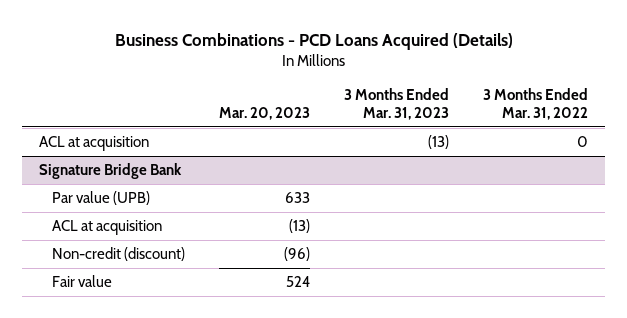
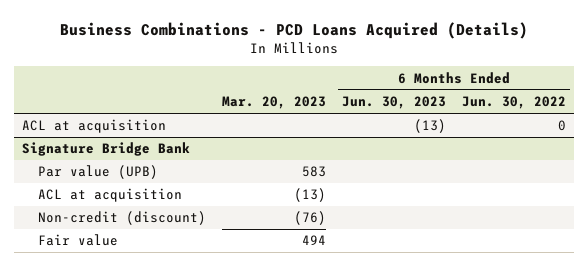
- | Mar. 20, 2023 | 3 Months Ended Mar. 31, 2023 | 3 Months Ended Mar. 31, 2022
+ | Mar. 20, 2023 | 6 Months Ended Jun. 30, 2023 | 6 Months Ended Jun. 30, 2022
@ Signature Bridge Bank
- Par value (UPB) | 633 | |
+ Par value (UPB) | 583 | |
- Non-credit (discount) | (96) | |
- Fair value | 524 | |
+ Non-credit (discount) | (76) | |
+ Fair value | 494 | |

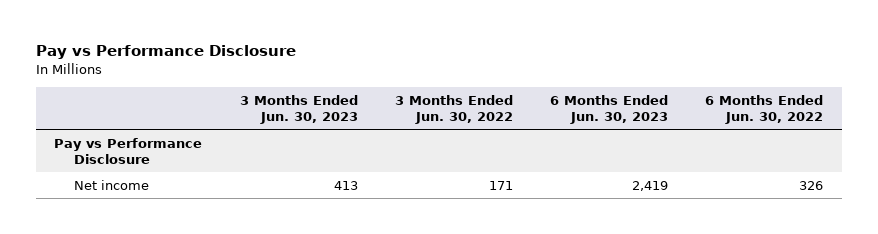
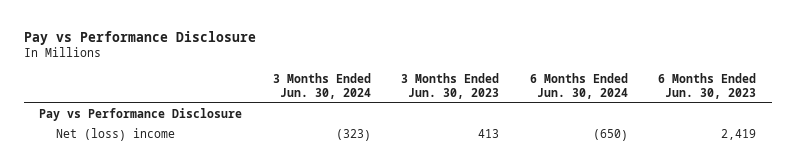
- | 3 Months Ended Jun. 30, 2023 | 3 Months Ended Jun. 30, 2022 | 6 Months Ended Jun. 30, 2023 | 6 Months Ended Jun. 30, 2022
+ | 3 Months Ended Jun. 30, 2024 | 3 Months Ended Jun. 30, 2023 | 6 Months Ended Jun. 30, 2024 | 6 Months Ended Jun. 30, 2023
- Net income | 413 | 171 | 2,419 | 326
+ Net (loss) income | (323) | 413 | (650) | 2,419

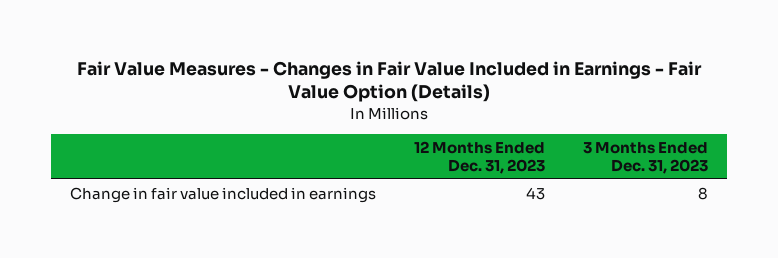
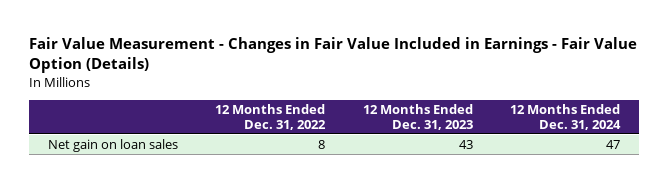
- Fair Value Measures - Changes in Fair Value Included in Earnings - Fair Value Option (Details)
+ Fair Value Measurement - Changes in Fair Value Included in Earnings - Fair Value Option (Details)
- | 12 Months Ended Dec. 31, 2023 | 3 Months Ended Dec. 31, 2023
+ | 12 Months Ended Dec. 31, 2022 | 12 Months Ended Dec. 31, 2023 | 12 Months Ended Dec. 31, 2024
- Change in fair value included in earnings | 43 | 8
+ Net gain on loan sales | 8 | 43 | 47

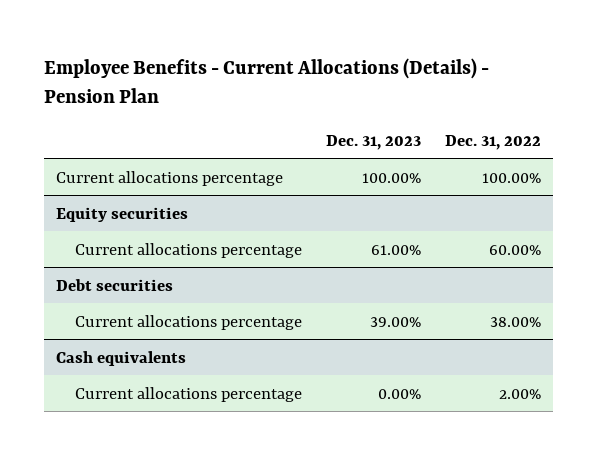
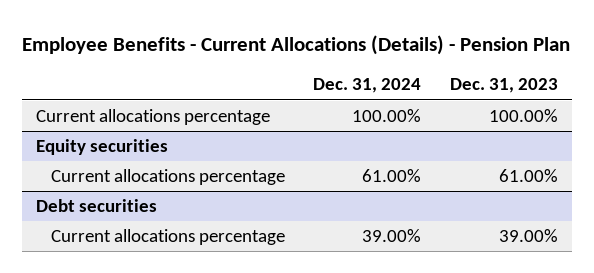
- | Dec. 31, 2023 | Dec. 31, 2022
+ | Dec. 31, 2024 | Dec. 31, 2023
- Cash equivalents
- Current allocations percentage | 0.00% | 2.00%

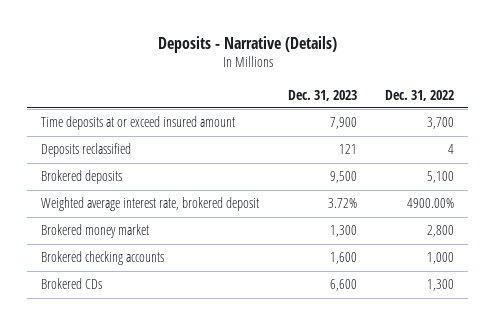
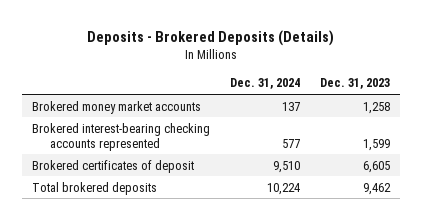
- Deposits - Narrative (Details)
+ Deposits - Brokered Deposits (Details)
- | Dec. 31, 2023 | Dec. 31, 2022
+ | Dec. 31, 2024 | Dec. 31, 2023
- Time deposits at or exceed insured amount | 7,900 | 3,700
- Deposits reclassified | 121 | 4
- Brokered deposits | 9,500 | 5,100
- Weighted average interest rate, brokered deposit | 3.72% | 4900.00%
- Brokered money market | 1,300 | 2,800
- Brokered checking accounts | 1,600 | 1,000
- Brokered CDs | 6,600 | 1,300
+ Brokered money market accounts | 137 | 1,258
+ Brokered interest-bearing checking accounts represented | 577 | 1,599
+ Brokered certificates of deposit | 9,510 | 6,605
+ Total brokered deposits | 10,224 | 9,462

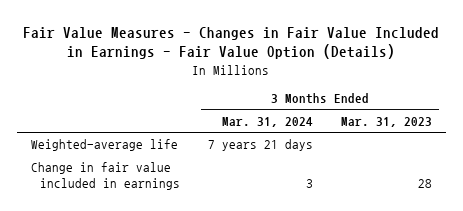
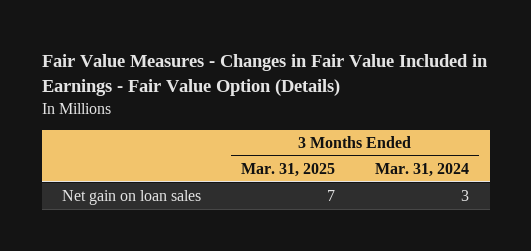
- | 3 Months Ended Mar. 31, 2024 | 3 Months Ended Mar. 31, 2023
+ | 3 Months Ended Mar. 31, 2025 | 3 Months Ended Mar. 31, 2024
- Weighted-average life | 7 years 21 days |
- Change in fair value included in earnings | 3 | 28
+ Net gain on loan sales | 7 | 3

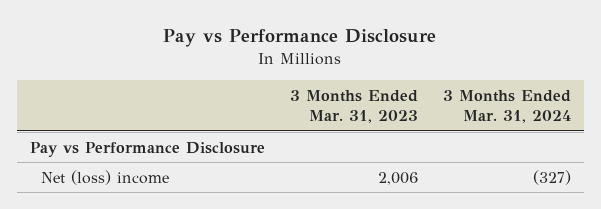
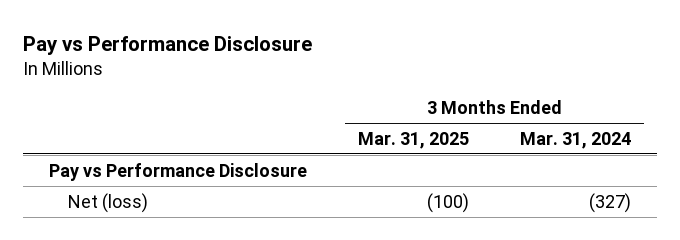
- | 3 Months Ended Mar. 31, 2023 | 3 Months Ended Mar. 31, 2024
+ | 3 Months Ended Mar. 31, 2025 | 3 Months Ended Mar. 31, 2024
- Net (loss) income | 2,006 | (327)
+ Net (loss) | (100) | (327)

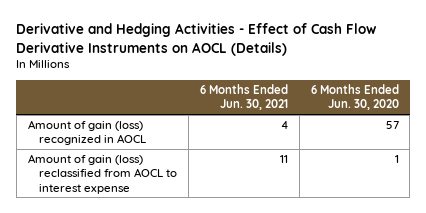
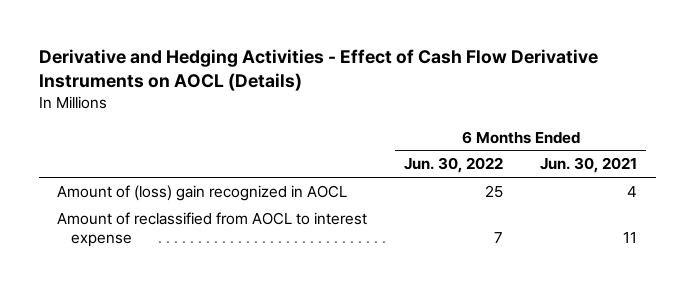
- | 6 Months Ended Jun. 30, 2021 | 6 Months Ended Jun. 30, 2020
+ | 6 Months Ended Jun. 30, 2022 | 6 Months Ended Jun. 30, 2021
- Amount of gain (loss) recognized in AOCL | 4 | 57
- Amount of gain (loss) reclassified from AOCL to interest expense | 11 | 1
+ Amount of (loss) gain recognized in AOCL | 25 | 4
+ Amount of reclassified from AOCL to interest expense | 7 | 11

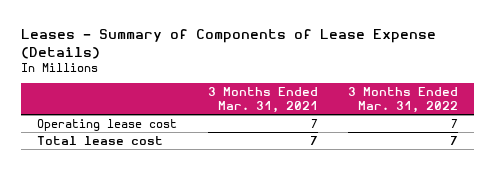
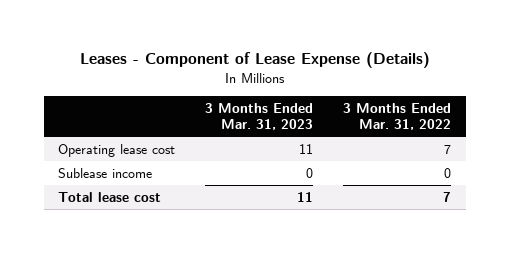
- Leases - Summary of Components of Lease Expense (Details)
+ Leases - Component of Lease Expense (Details)
- | 3 Months Ended Mar. 31, 2021 | 3 Months Ended Mar. 31, 2022
+ | 3 Months Ended Mar. 31, 2023 | 3 Months Ended Mar. 31, 2022
+ Sublease income | 0 | 0

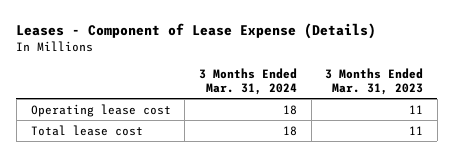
- | 3 Months Ended Mar. 31, 2023 | 3 Months Ended Mar. 31, 2022
+ | 3 Months Ended Mar. 31, 2024 | 3 Months Ended Mar. 31, 2023
- Sublease income | 0 | 0

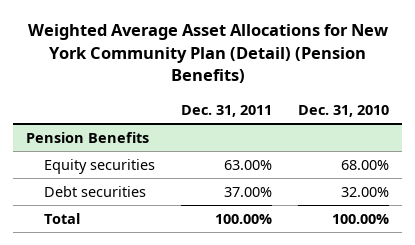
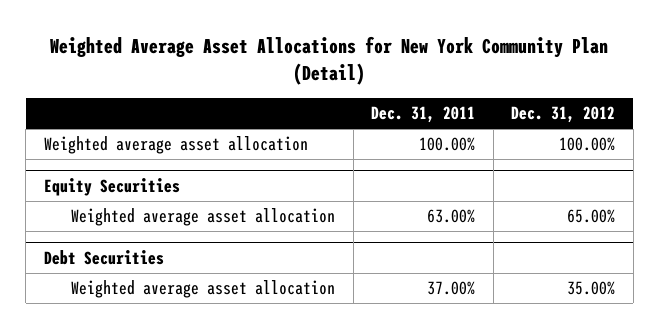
- Weighted Average Asset Allocations for New York Community Plan (Detail) (Pension Benefits)
+ Weighted Average Asset Allocations for New York Community Plan (Detail)
- | Dec. 31, 2011 | Dec. 31, 2010
+ | Dec. 31, 2011 | Dec. 31, 2012
- Pension Benefits
- Equity securities | 63.00% | 68.00%
- Debt securities | 37.00% | 32.00%
- Total | 100.00% | 100.00%
+ Weighted average asset allocation | 100.00% | 100.00%
+ Equity Securities
+ Weighted average asset allocation | 63.00% | 65.00%
+ Debt Securities
+ Weighted average asset allocation | 37.00% | 35.00%

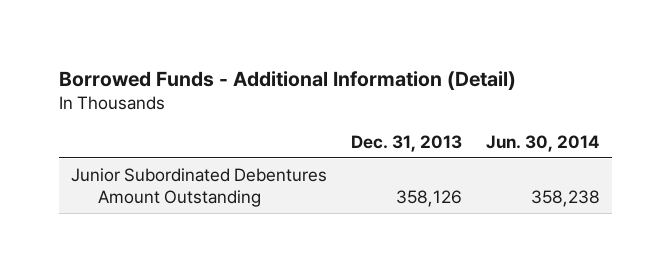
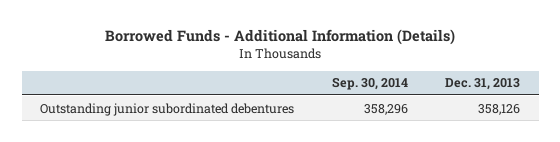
- Borrowed Funds - Additional Information (Detail)
+ Borrowed Funds - Additional Information (Details)
- | Dec. 31, 2013 | Jun. 30, 2014
+ | Sep. 30, 2014 | Dec. 31, 2013
- Junior Subordinated Debentures Amount Outstanding | 358,126 | 358,238
+ Outstanding junior subordinated debentures | 358,296 | 358,126

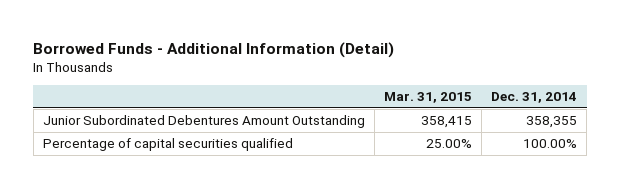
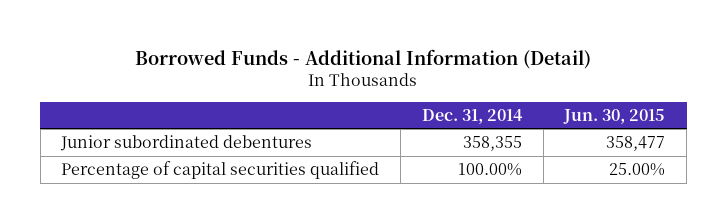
- | Mar. 31, 2015 | Dec. 31, 2014
+ | Dec. 31, 2014 | Jun. 30, 2015
- Junior Subordinated Debentures Amount Outstanding | 358,415 | 358,355
+ Junior subordinated debentures | 358,355 | 358,477

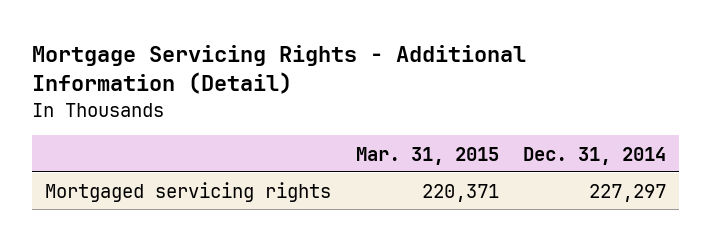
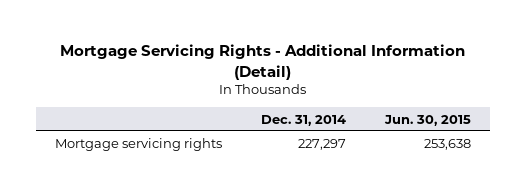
- | Mar. 31, 2015 | Dec. 31, 2014
+ | Dec. 31, 2014 | Jun. 30, 2015
- Mortgaged servicing rights | 220,371 | 227,297
+ Mortgage servicing rights | 227,297 | 253,638

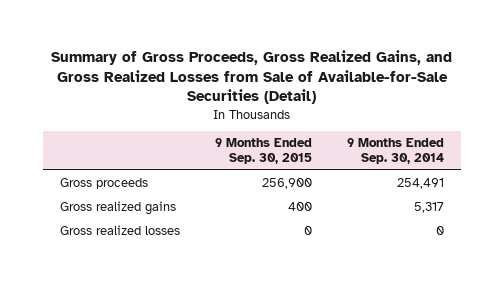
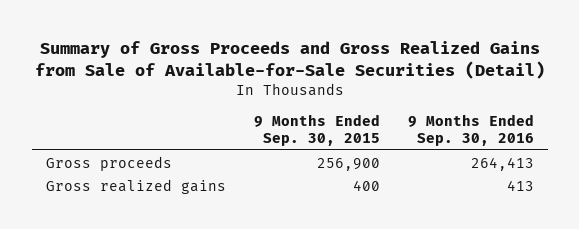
- Summary of Gross Proceeds, Gross Realized Gains, and Gross Realized Losses from Sale of Available-for-Sale Securities (Detail)
+ Summary of Gross Proceeds and Gross Realized Gains from Sale of Available-for-Sale Securities (Detail)
- | 9 Months Ended Sep. 30, 2015 | 9 Months Ended Sep. 30, 2014
+ | 9 Months Ended Sep. 30, 2015 | 9 Months Ended Sep. 30, 2016
- Gross realized losses | 0 | 0

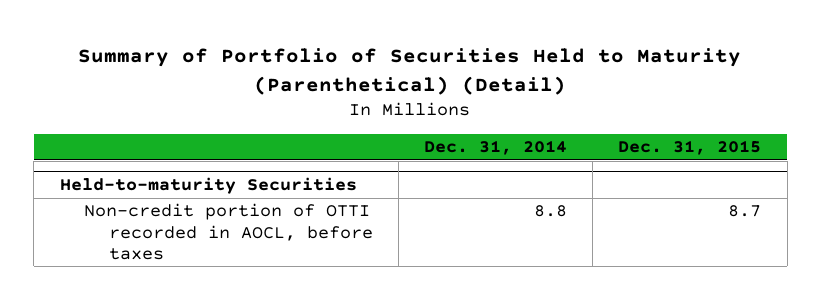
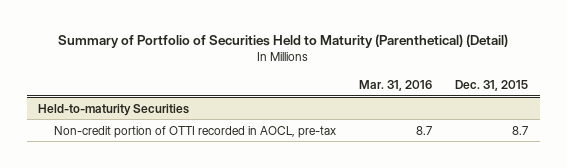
- | Dec. 31, 2014 | Dec. 31, 2015
+ | Mar. 31, 2016 | Dec. 31, 2015
@ Held-to-maturity Securities
- Non-credit portion of OTTI recorded in AOCL, before taxes | 8.8 | 8.7
+ Non-credit portion of OTTI recorded in AOCL, pre-tax | 8.7 | 8.7

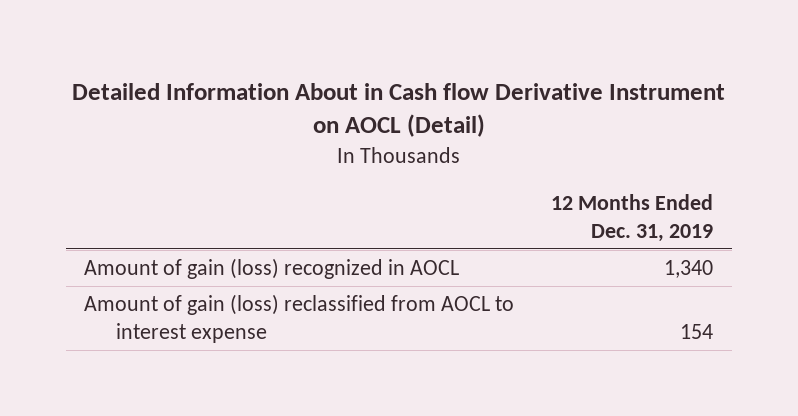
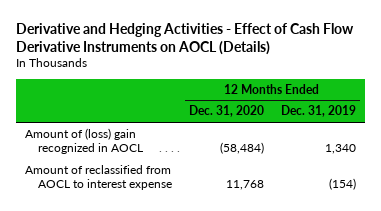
- Detailed Information About in Cash flow Derivative Instrument on AOCL (Detail)
+ Derivative and Hedging Activities - Effect of Cash Flow Derivative Instruments on AOCL (Details)
- | 12 Months Ended Dec. 31, 2019
+ | 12 Months Ended Dec. 31, 2020 | 12 Months Ended Dec. 31, 2019
- Amount of gain (loss) recognized in AOCL | 1,340
- Amount of gain (loss) reclassified from AOCL to interest expense | 154
+ Amount of (loss) gain recognized in AOCL | (58,484) | 1,340
+ Amount of reclassified from AOCL to interest expense | 11,768 | (154)

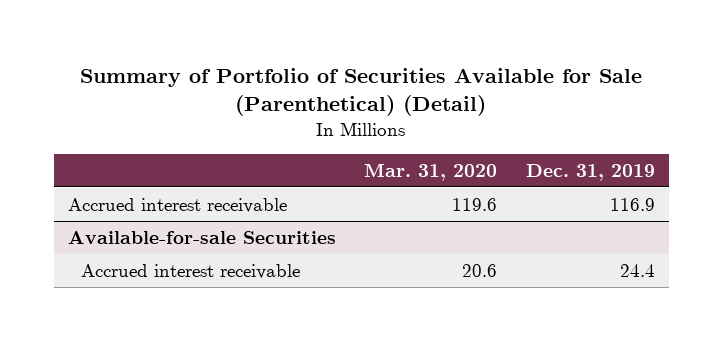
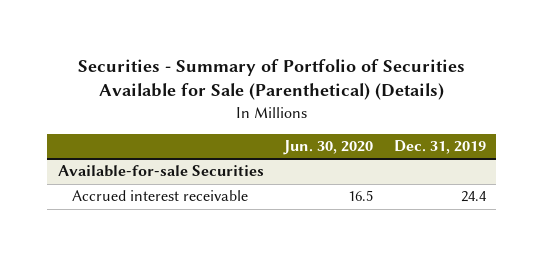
- Summary of Portfolio of Securities Available for Sale (Parenthetical) (Detail)
+ Securities - Summary of Portfolio of Securities Available for Sale (Parenthetical) (Details)
- | Mar. 31, 2020 | Dec. 31, 2019
+ | Jun. 30, 2020 | Dec. 31, 2019
- Accrued interest receivable | 119.6 | 116.9

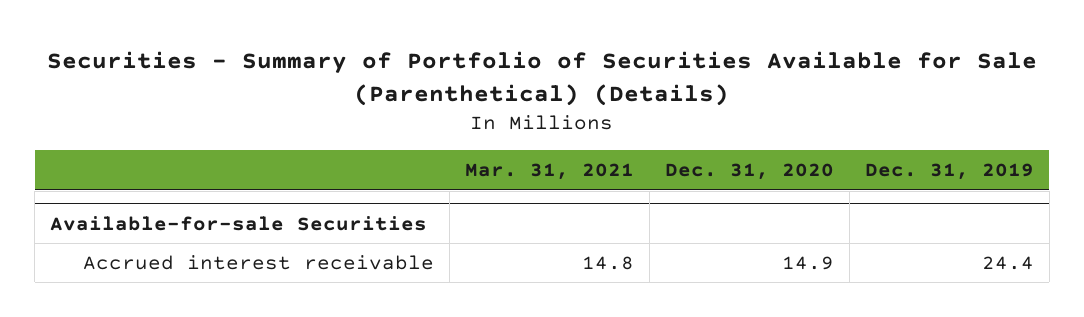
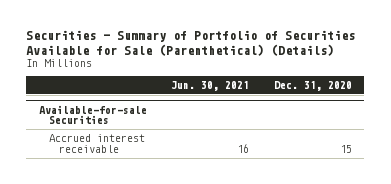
- | Mar. 31, 2021 | Dec. 31, 2020 | Dec. 31, 2019
+ | Jun. 30, 2021 | Dec. 31, 2020
@ Available-for-sale Securities
- Accrued interest receivable | 14.8 | 14.9 | 24.4
+ Accrued interest receivable | 16 | 15

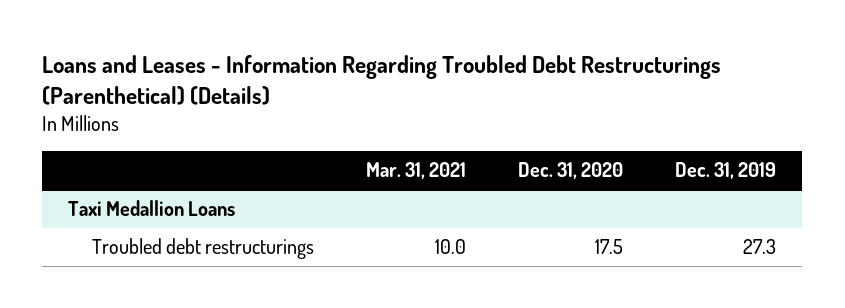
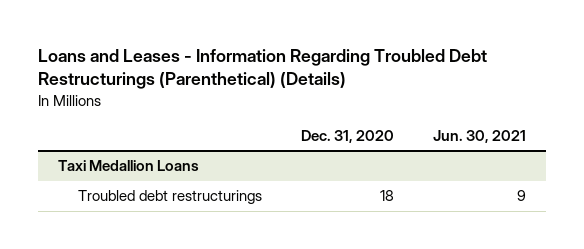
- | Mar. 31, 2021 | Dec. 31, 2020 | Dec. 31, 2019
+ | Dec. 31, 2020 | Jun. 30, 2021
@ Taxi Medallion Loans
- Troubled debt restructurings | 10.0 | 17.5 | 27.3
+ Troubled debt restructurings | 18 | 9

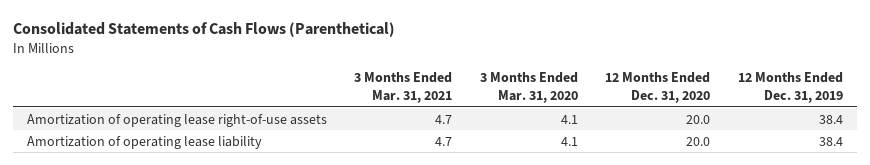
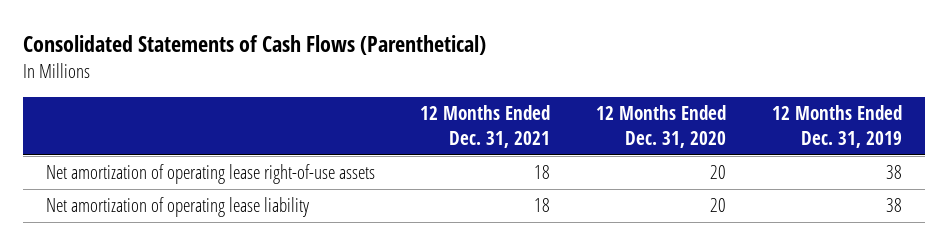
- | 3 Months Ended Mar. 31, 2021 | 3 Months Ended Mar. 31, 2020 | 12 Months Ended Dec. 31, 2020 | 12 Months Ended Dec. 31, 2019
+ | 12 Months Ended Dec. 31, 2021 | 12 Months Ended Dec. 31, 2020 | 12 Months Ended Dec. 31, 2019
- Amortization of operating lease right-of-use assets | 4.7 | 4.1 | 20.0 | 38.4
- Amortization of operating lease liability | 4.7 | 4.1 | 20.0 | 38.4
+ Net amortization of operating lease right-of-use assets | 18 | 20 | 38
+ Net amortization of operating lease liability | 18 | 20 | 38

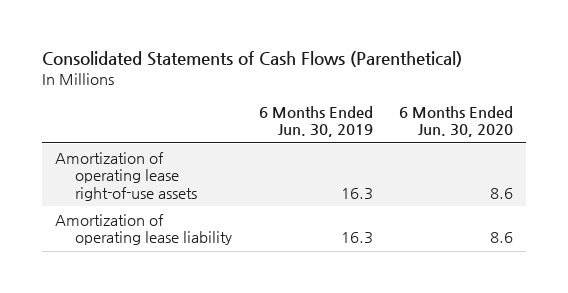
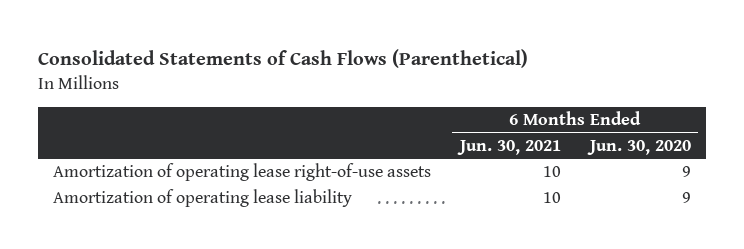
- | 6 Months Ended Jun. 30, 2019 | 6 Months Ended Jun. 30, 2020
+ | 6 Months Ended Jun. 30, 2021 | 6 Months Ended Jun. 30, 2020
- Amortization of operating lease right-of-use assets | 16.3 | 8.6
- Amortization of operating lease liability | 16.3 | 8.6
+ Amortization of operating lease right-of-use assets | 10 | 9
+ Amortization of operating lease liability | 10 | 9

